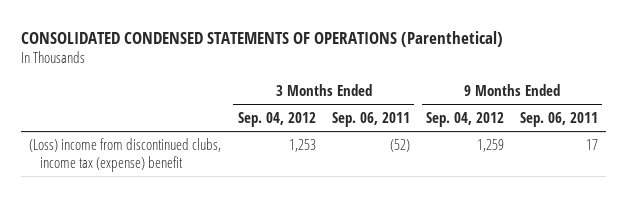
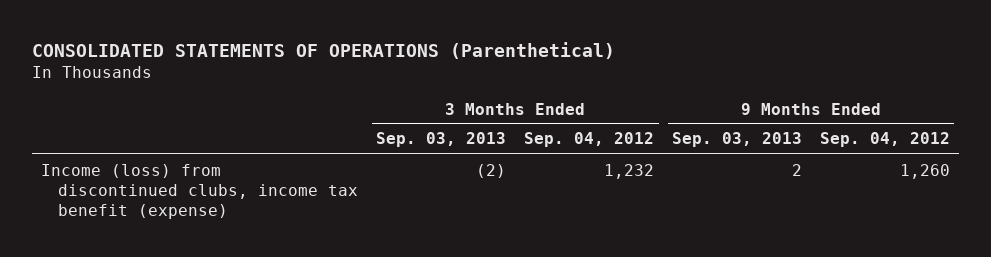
- CONSOLIDATED CONDENSED STATEMENTS OF OPERATIONS (Parenthetical)
+ CONSOLIDATED STATEMENTS OF OPERATIONS (Parenthetical)
- | 3 Months Ended Sep. 04, 2012 | 3 Months Ended Sep. 06, 2011 | 9 Months Ended Sep. 04, 2012 | 9 Months Ended Sep. 06, 2011
+ | 3 Months Ended Sep. 03, 2013 | 3 Months Ended Sep. 04, 2012 | 9 Months Ended Sep. 03, 2013 | 9 Months Ended Sep. 04, 2012
- (Loss) income from discontinued clubs, income tax (expense) benefit | 1,253 | (52) | 1,259 | 17
+ Income (loss) from discontinued clubs, income tax benefit (expense) | (2) | 1,232 | 2 | 1,260

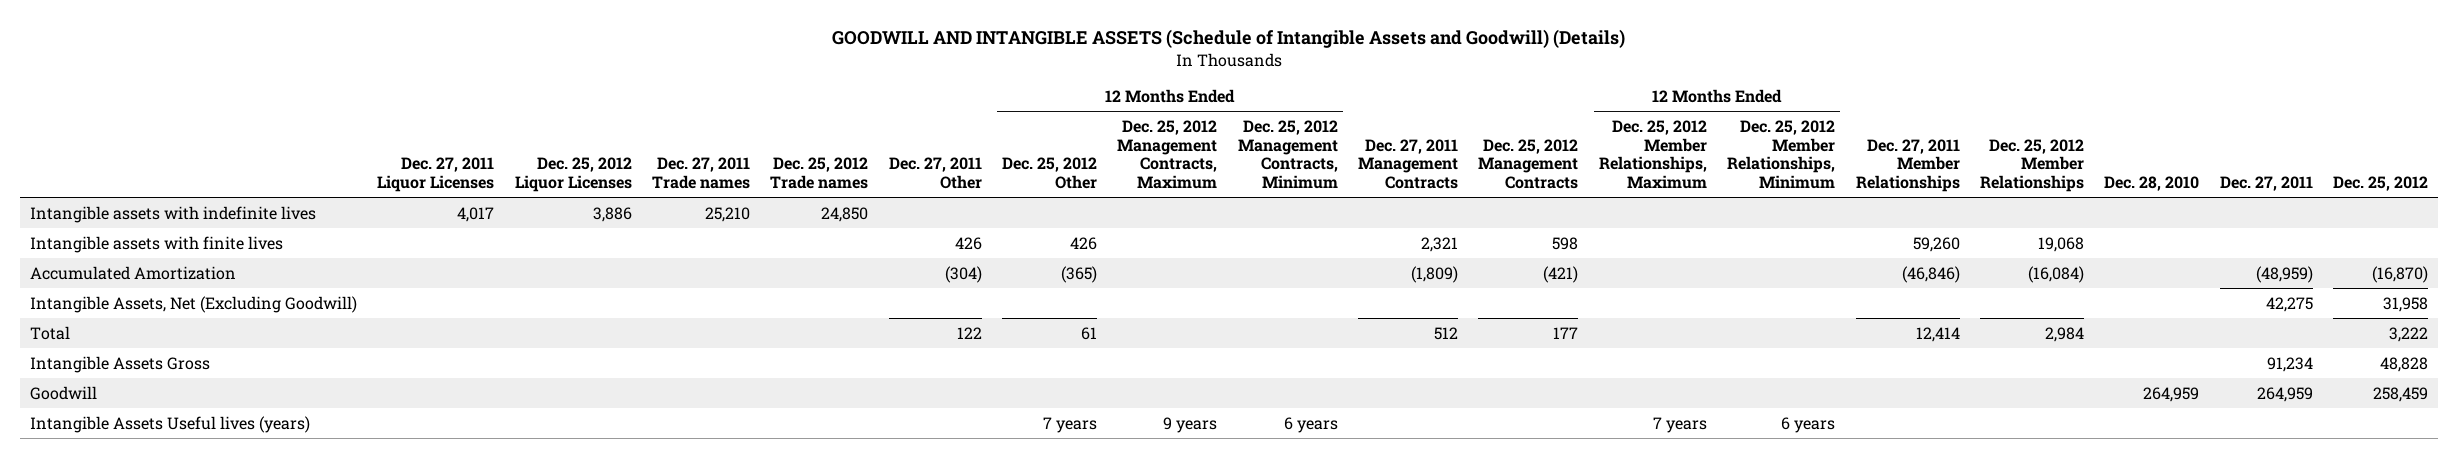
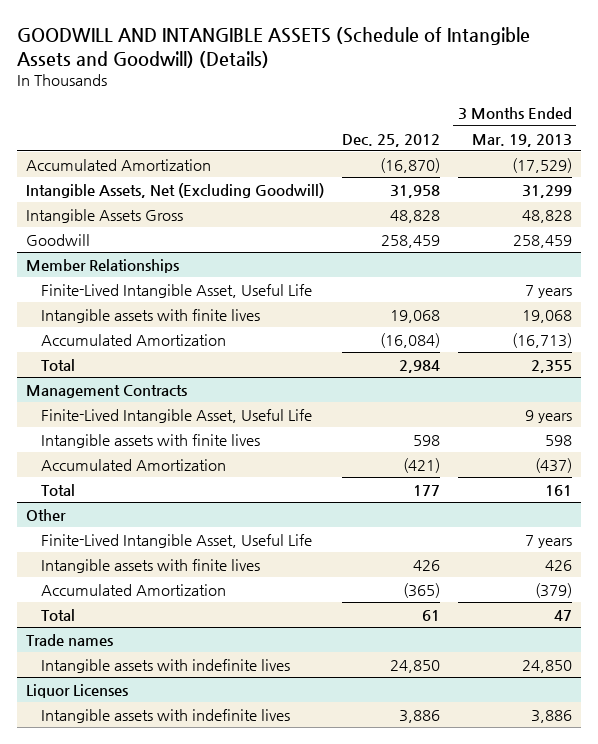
- | Dec. 27, 2011 Liquor Licenses | Dec. 25, 2012 Liquor Licenses | Dec. 27, 2011 Trade names | Dec. 25, 2012 Trade names | Dec. 27, 2011 Other | 12 Months Ended Dec. 25, 2012 Other | 12 Months Ended Dec. 25, 2012 Management Contracts, Maximum | 12 Months Ended Dec. 25, 2012 Management Contracts, Minimum | Dec. 27, 2011 Management Contracts | Dec. 25, 2012 Management Contracts | 12 Months Ended Dec. 25, 2012 Member Relationships, Maximum | 12 Months Ended Dec. 25, 2012 Member Relationships, Minimum | Dec. 27, 2011 Member Relationships | Dec. 25, 2012 Member Relationships | Dec. 28, 2010 | Dec. 27, 2011 | Dec. 25, 2012
+ | Dec. 25, 2012 | 3 Months Ended Mar. 19, 2013
- Intangible assets with indefinite lives | 4,017 | 3,886 | 25,210 | 24,850 | | | | | | | | | | | | |
- Intangible assets with finite lives | | | | | 426 | 426 | | | 2,321 | 598 | | | 59,260 | 19,068 | | |
- Total | | | | | 122 | 61 | | | 512 | 177 | | | 12,414 | 2,984 | | | 3,222
- Intangible Assets Useful lives (years) | | | | | | 7 years | 9 years | 6 years | | | 7 years | 6 years | | | | |
+ Member Relationships
+ Finite-Lived Intangible Asset, Useful Life | | 7 years
+ Intangible assets with finite lives | 19,068 | 19,068
+ Accumulated Amortization | (16,084) | (16,713)
+ Total | 2,984 | 2,355
+ Management Contracts
+ Finite-Lived Intangible Asset, Useful Life | | 9 years
+ Intangible assets with finite lives | 598 | 598
+ Accumulated Amortization | (421) | (437)
+ Total | 177 | 161
+ Other
+ Finite-Lived Intangible Asset, Useful Life | | 7 years
+ Intangible assets with finite lives | 426 | 426
+ Accumulated Amortization | (365) | (379)
+ Total | 61 | 47
+ Trade names
+ Intangible assets with indefinite lives | 24,850 | 24,850
+ Liquor Licenses
+ Intangible assets with indefinite lives | 3,886 | 3,886

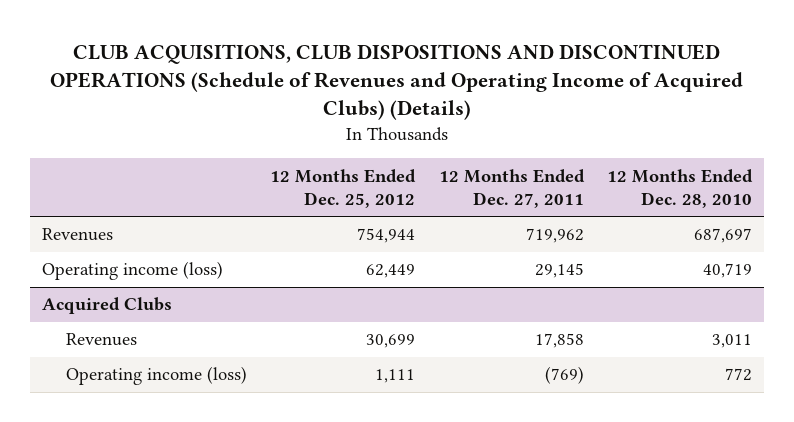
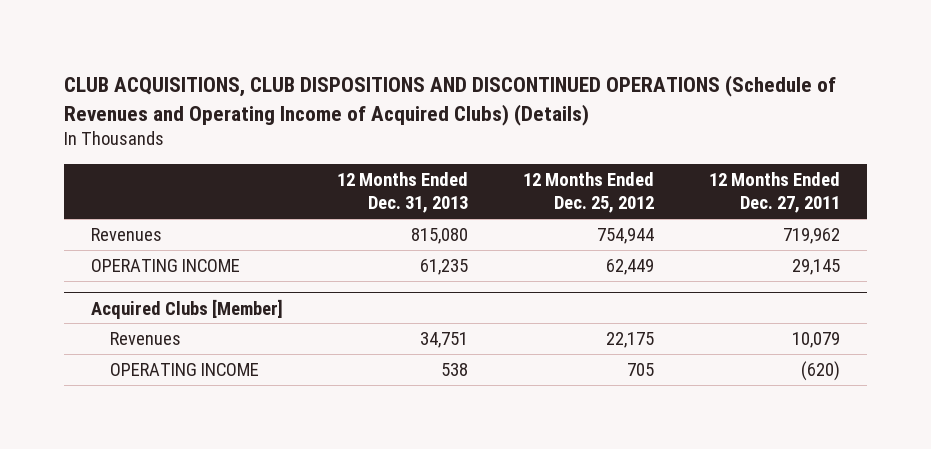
- | 12 Months Ended Dec. 25, 2012 | 12 Months Ended Dec. 27, 2011 | 12 Months Ended Dec. 28, 2010
+ | 12 Months Ended Dec. 31, 2013 | 12 Months Ended Dec. 25, 2012 | 12 Months Ended Dec. 27, 2011
- Operating income (loss) | 62,449 | 29,145 | 40,719
- Acquired Clubs
- Revenues | 30,699 | 17,858 | 3,011
- Operating income (loss) | 1,111 | (769) | 772
+ OPERATING INCOME | 61,235 | 62,449 | 29,145
+ Acquired Clubs [Member]
+ Revenues | 34,751 | 22,175 | 10,079
+ OPERATING INCOME | 538 | 705 | (620)

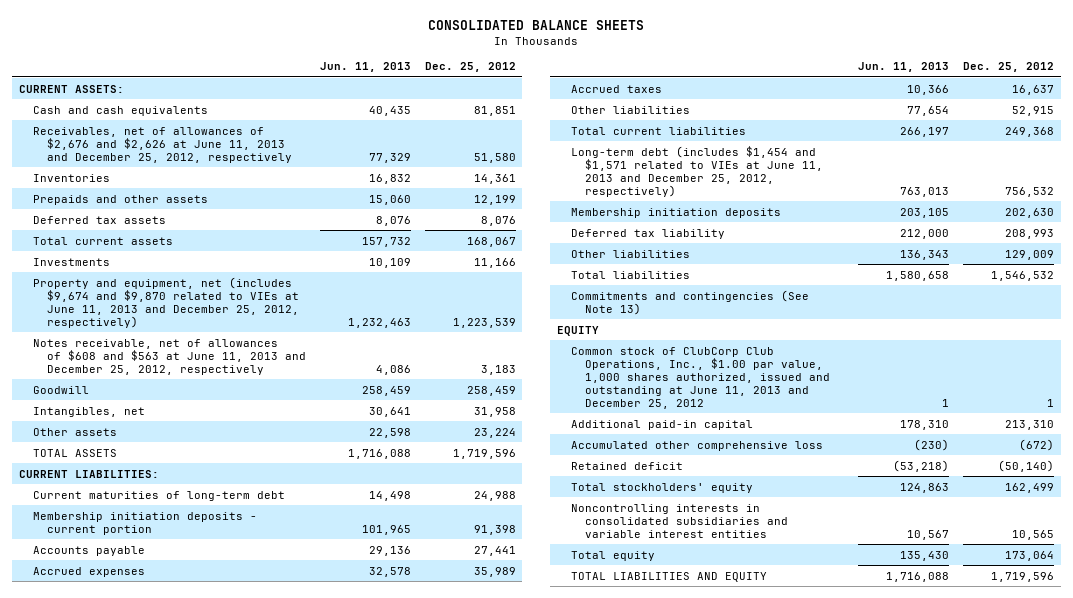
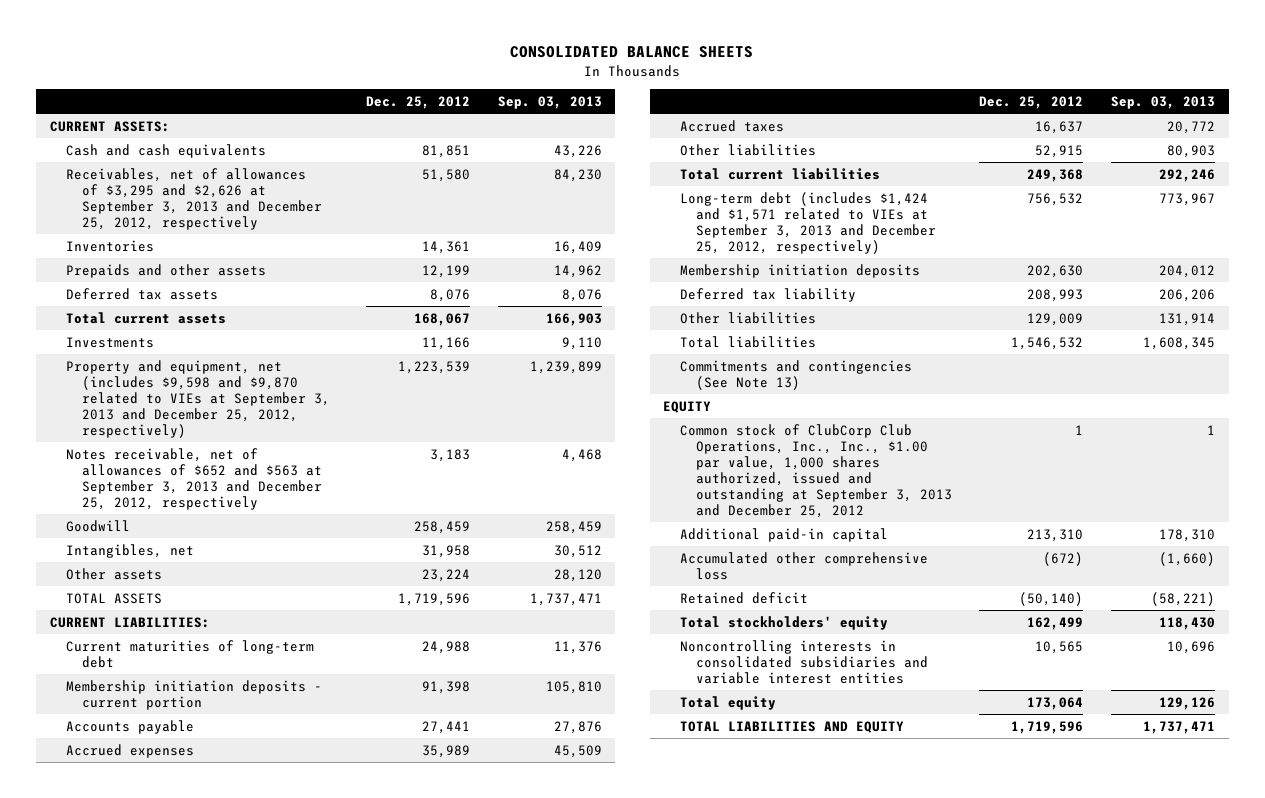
- | Jun. 11, 2013 | Dec. 25, 2012
+ | Dec. 25, 2012 | Sep. 03, 2013
- Receivables, net of allowances of $2,676 and $2,626 at June 11, 2013 and December 25, 2012, respectively | 77,329 | 51,580
+ Receivables, net of allowances of $3,295 and $2,626 at September 3, 2013 and December 25, 2012, respectively | 51,580 | 84,230
- Property and equipment, net (includes $9,674 and $9,870 related to VIEs at June 11, 2013 and December 25, 2012, respectively) | 1,232,463 | 1,223,539
- Notes receivable, net of allowances of $608 and $563 at June 11, 2013 and December 25, 2012, respectively | 4,086 | 3,183
+ Property and equipment, net (includes $9,598 and $9,870 related to VIEs at September 3, 2013 and December 25, 2012, respectively) | 1,223,539 | 1,239,899
+ Notes receivable, net of allowances of $652 and $563 at September 3, 2013 and December 25, 2012, respectively | 3,183 | 4,468
- Long-term debt (includes $1,454 and $1,571 related to VIEs at June 11, 2013 and December 25, 2012, respectively) | 763,013 | 756,532
+ Long-term debt (includes $1,424 and $1,571 related to VIEs at September 3, 2013 and December 25, 2012, respectively) | 756,532 | 773,967
- Common stock of ClubCorp Club Operations, Inc., $1.00 par value, 1,000 shares authorized, issued and outstanding at June 11, 2013 and December 25, 2012 | 1 | 1
+ Common stock of ClubCorp Club Operations, Inc., Inc., $1.00 par value, 1,000 shares authorized, issued and outstanding at September 3, 2013 and December 25, 2012 | 1 | 1

